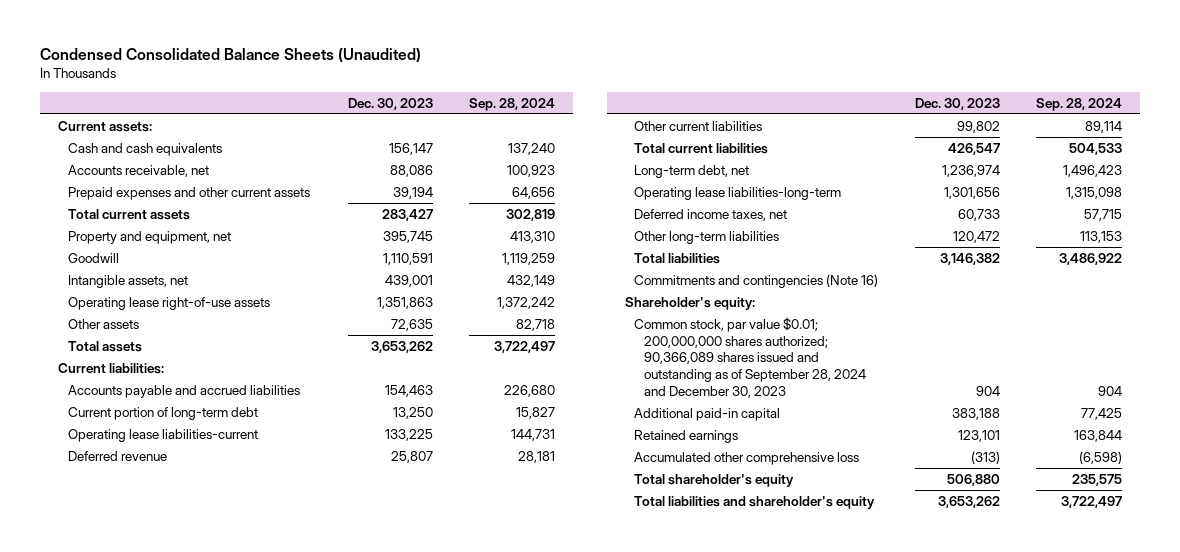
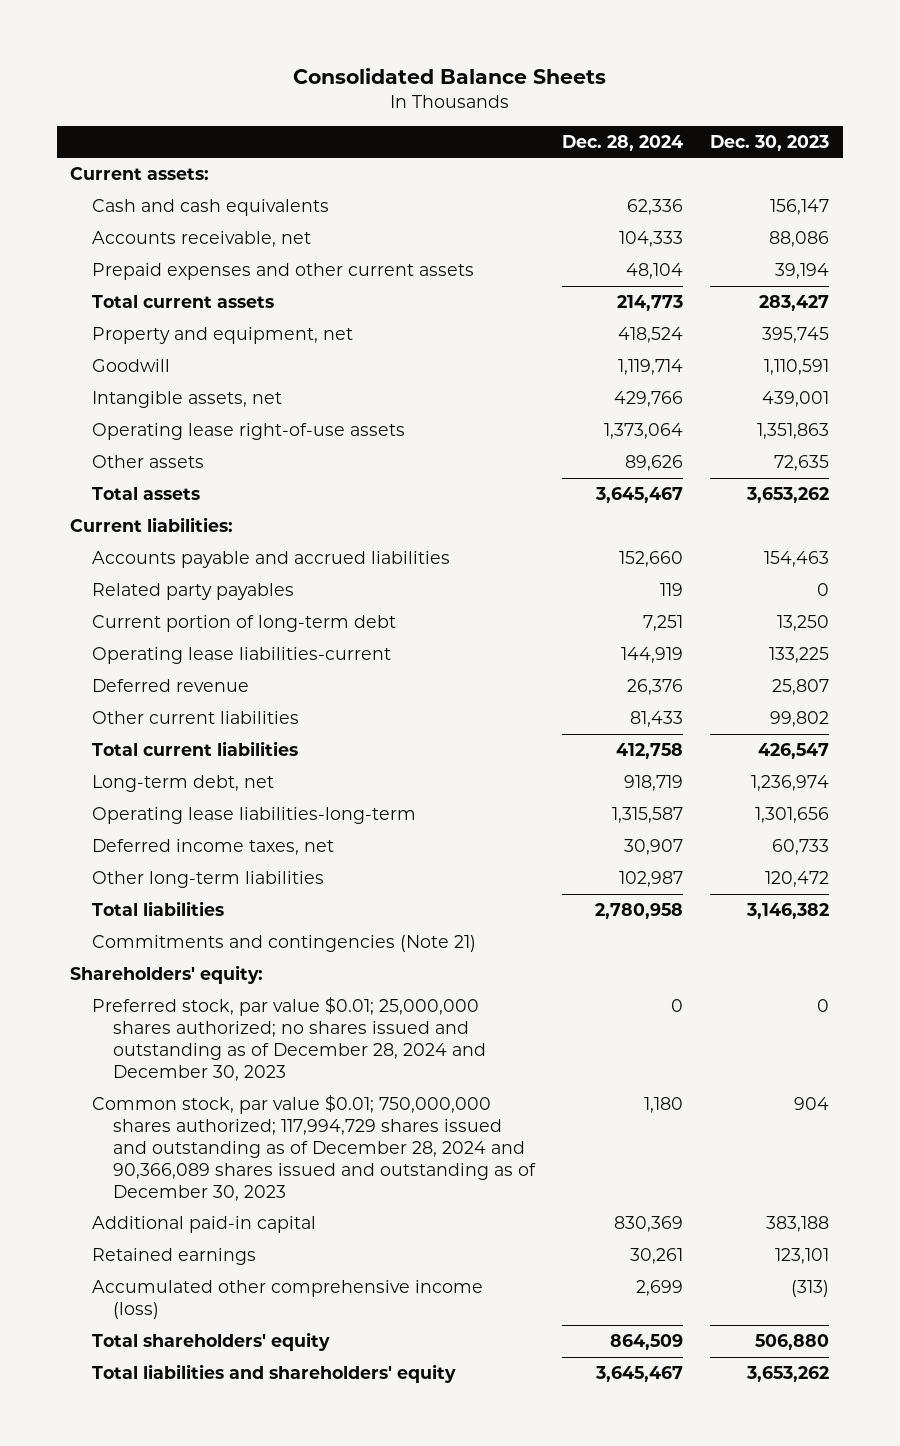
- Condensed Consolidated Balance Sheets (Unaudited)
+ Consolidated Balance Sheets
- | Dec. 30, 2023 | Sep. 28, 2024
+ | Dec. 28, 2024 | Dec. 30, 2023
+ Related party payables | 119 | 0
- Commitments and contingencies (Note 16)
- Shareholder's equity:
- Common stock, par value $0.01; 200,000,000 shares authorized; 90,366,089 shares issued and outstanding as of September 28, 2024 and December 30, 2023 | 904 | 904
+ Commitments and contingencies (Note 21)
+ Shareholders' equity:
+ Preferred stock, par value $0.01; 25,000,000 shares authorized; no shares issued and outstanding as of December 28, 2024 and December 30, 2023 | 0 | 0
+ Common stock, par value $0.01; 750,000,000 shares authorized; 117,994,729 shares issued and outstanding as of December 28, 2024 and 90,366,089 shares issued and outstanding as of December 30, 2023 | 1,180 | 904
- Accumulated other comprehensive loss | (313) | (6,598)
- Total shareholder's equity | 506,880 | 235,575
- Total liabilities and shareholder's equity | 3,653,262 | 3,722,497
+ Accumulated other comprehensive income (loss) | 2,699 | (313)
+ Total shareholders' equity | 864,509 | 506,880
+ Total liabilities and shareholders' equity | 3,645,467 | 3,653,262

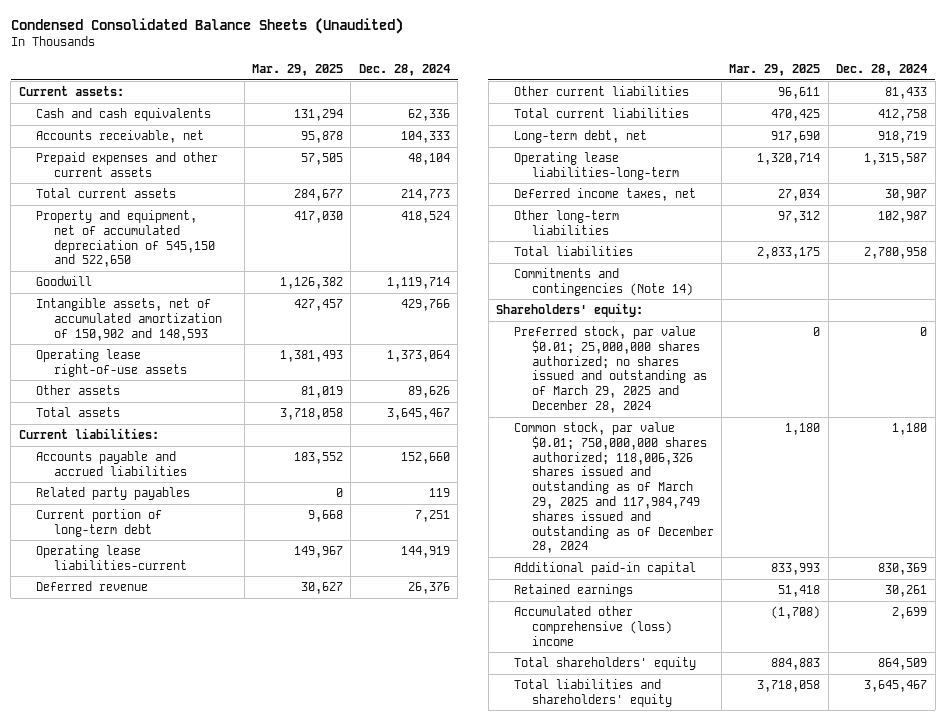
- Consolidated Balance Sheets
+ Condensed Consolidated Balance Sheets (Unaudited)
- | Dec. 28, 2024 | Dec. 30, 2023
+ | Mar. 29, 2025 | Dec. 28, 2024
- Property and equipment, net | 418,524 | 395,745
+ Property and equipment, net of accumulated depreciation of 545,150 and 522,650 | 417,030 | 418,524
- Intangible assets, net | 429,766 | 439,001
+ Intangible assets, net of accumulated amortization of 150,902 and 148,593 | 427,457 | 429,766
- Commitments and contingencies (Note 21)
+ Commitments and contingencies (Note 14)
- Preferred stock, par value $0.01; 25,000,000 shares authorized; no shares issued and outstanding as of December 28, 2024 and December 30, 2023 | 0 | 0
- Common stock, par value $0.01; 750,000,000 shares authorized; 117,994,729 shares issued and outstanding as of December 28, 2024 and 90,366,089 shares issued and outstanding as of December 30, 2023 | 1,180 | 904
+ Preferred stock, par value $0.01; 25,000,000 shares authorized; no shares issued and outstanding as of March 29, 2025 and December 28, 2024 | 0 | 0
+ Common stock, par value $0.01; 750,000,000 shares authorized; 118,006,326 shares issued and outstanding as of March 29, 2025 and 117,984,749 shares issued and outstanding as of December 28, 2024 | 1,180 | 1,180
- Accumulated other comprehensive income (loss) | 2,699 | (313)
+ Accumulated other comprehensive (loss) income | (1,708) | 2,699

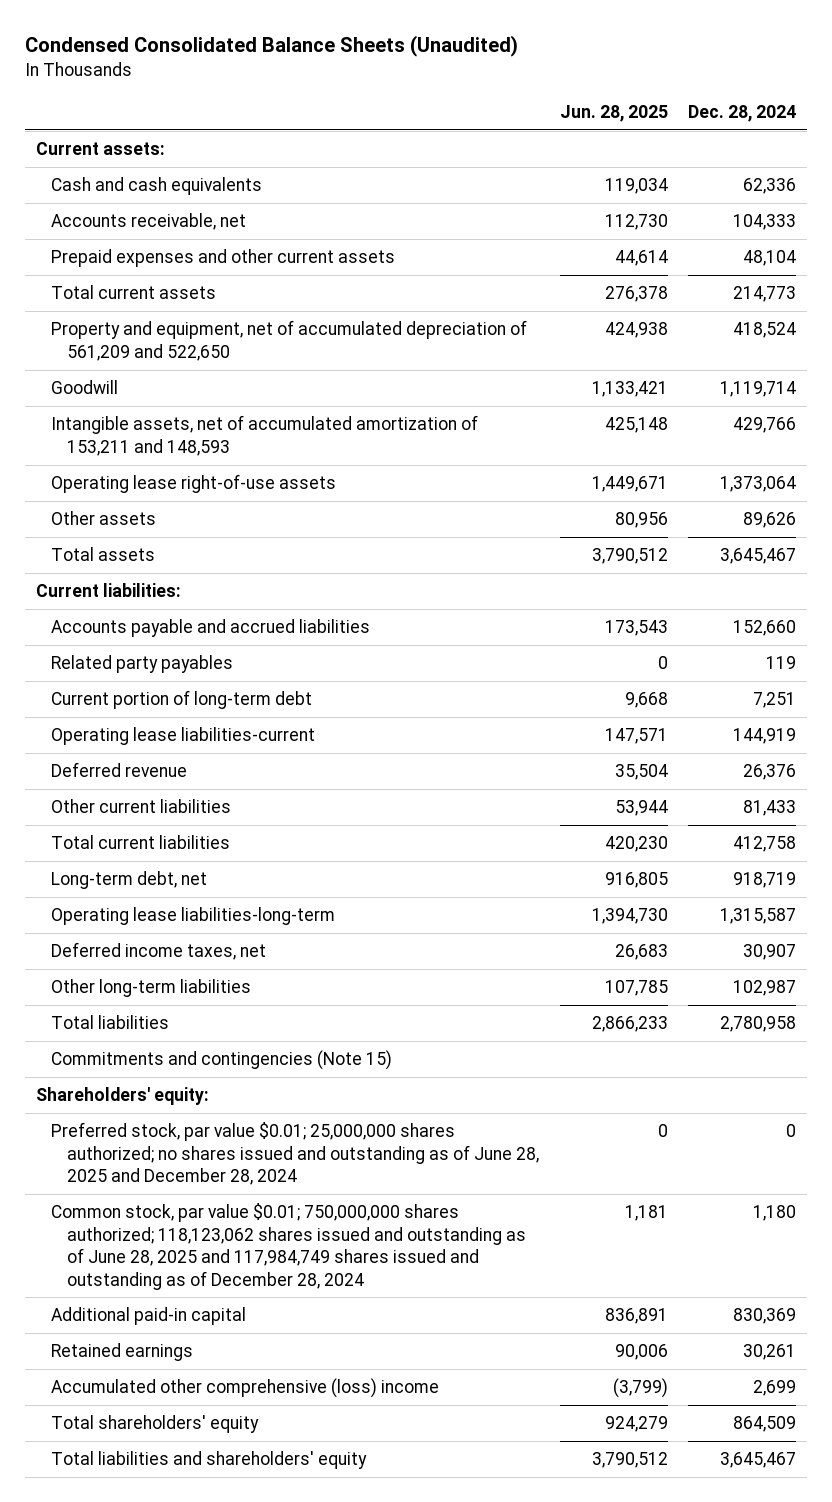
- | Mar. 29, 2025 | Dec. 28, 2024
+ | Jun. 28, 2025 | Dec. 28, 2024
- Property and equipment, net of accumulated depreciation of 545,150 and 522,650 | 417,030 | 418,524
+ Property and equipment, net of accumulated depreciation of 561,209 and 522,650 | 424,938 | 418,524
- Intangible assets, net of accumulated amortization of 150,902 and 148,593 | 427,457 | 429,766
+ Intangible assets, net of accumulated amortization of 153,211 and 148,593 | 425,148 | 429,766
- Commitments and contingencies (Note 14)
+ Commitments and contingencies (Note 15)
- Preferred stock, par value $0.01; 25,000,000 shares authorized; no shares issued and outstanding as of March 29, 2025 and December 28, 2024 | 0 | 0
- Common stock, par value $0.01; 750,000,000 shares authorized; 118,006,326 shares issued and outstanding as of March 29, 2025 and 117,984,749 shares issued and outstanding as of December 28, 2024 | 1,180 | 1,180
+ Preferred stock, par value $0.01; 25,000,000 shares authorized; no shares issued and outstanding as of June 28, 2025 and December 28, 2024 | 0 | 0
+ Common stock, par value $0.01; 750,000,000 shares authorized; 118,123,062 shares issued and outstanding as of June 28, 2025 and 117,984,749 shares issued and outstanding as of December 28, 2024 | 1,181 | 1,180

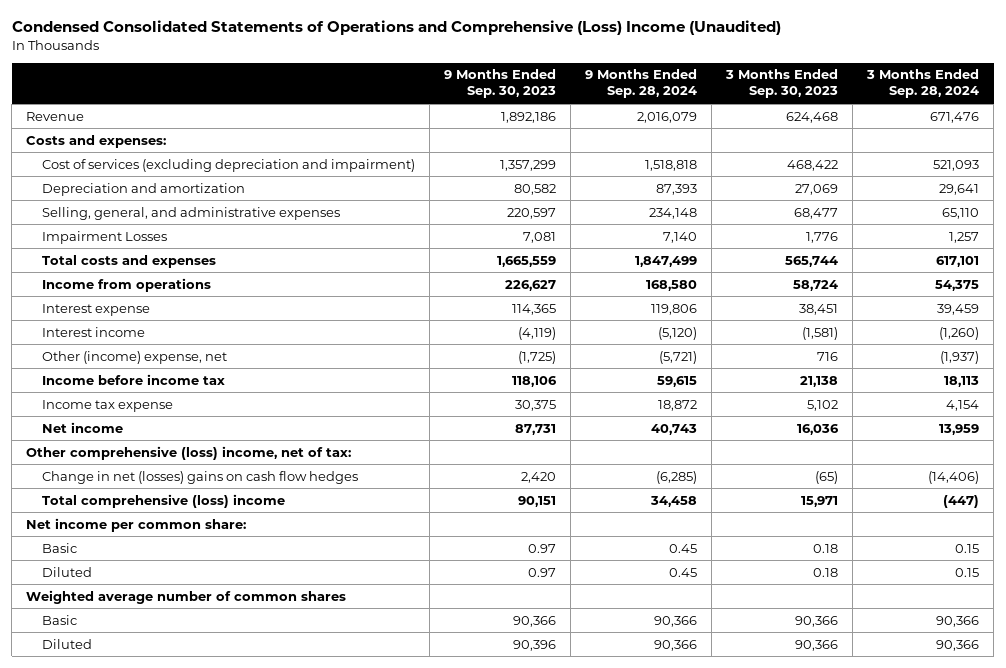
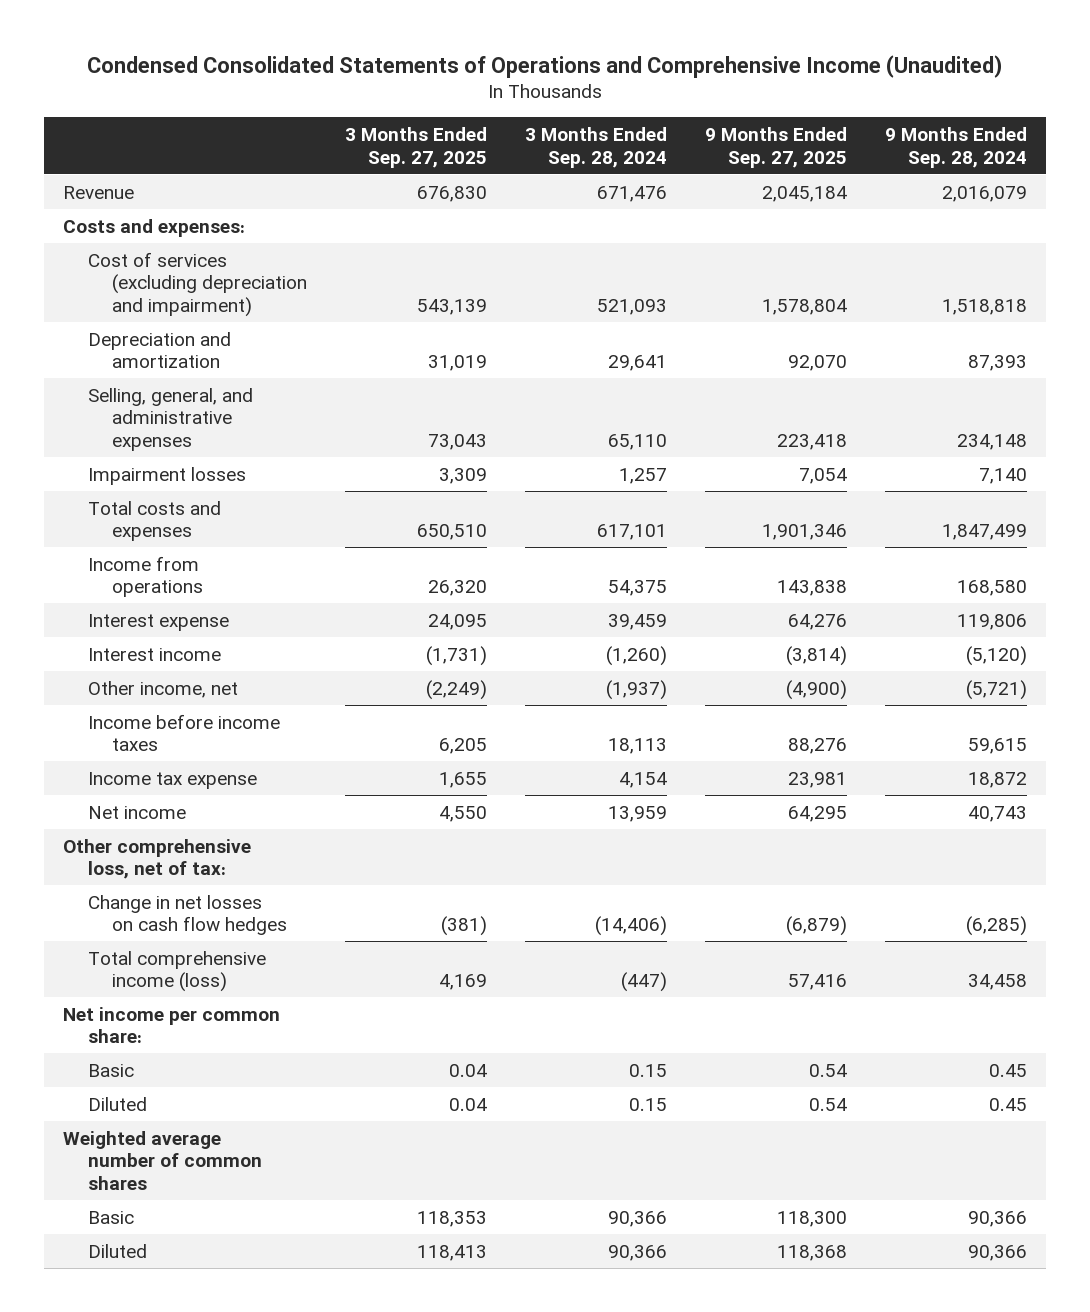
- Condensed Consolidated Statements of Operations and Comprehensive (Loss) Income (Unaudited)
+ Condensed Consolidated Statements of Operations and Comprehensive Income (Unaudited)
- | 9 Months Ended Sep. 30, 2023 | 9 Months Ended Sep. 28, 2024 | 3 Months Ended Sep. 30, 2023 | 3 Months Ended Sep. 28, 2024
+ | 3 Months Ended Sep. 27, 2025 | 3 Months Ended Sep. 28, 2024 | 9 Months Ended Sep. 27, 2025 | 9 Months Ended Sep. 28, 2024
- Impairment Losses | 7,081 | 7,140 | 1,776 | 1,257
+ Impairment losses | 3,309 | 1,257 | 7,054 | 7,140
- Other (income) expense, net | (1,725) | (5,721) | 716 | (1,937)
- Income before income tax | 118,106 | 59,615 | 21,138 | 18,113
+ Other income, net | (2,249) | (1,937) | (4,900) | (5,721)
+ Income before income taxes | 6,205 | 18,113 | 88,276 | 59,615
- Other comprehensive (loss) income, net of tax:
- Change in net (losses) gains on cash flow hedges | 2,420 | (6,285) | (65) | (14,406)
- Total comprehensive (loss) income | 90,151 | 34,458 | 15,971 | (447)
+ Other comprehensive loss, net of tax:
+ Change in net losses on cash flow hedges | (381) | (14,406) | (6,879) | (6,285)
+ Total comprehensive income (loss) | 4,169 | (447) | 57,416 | 34,458

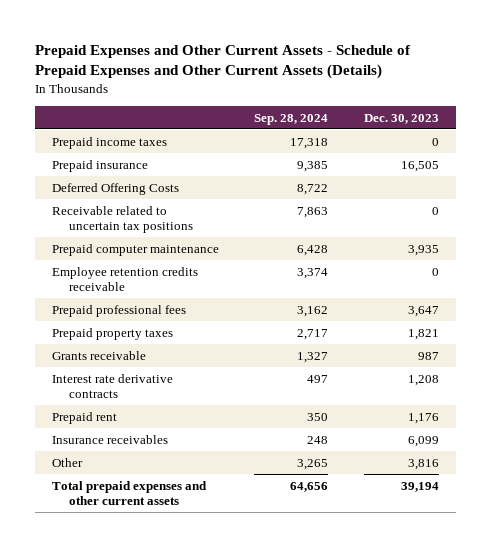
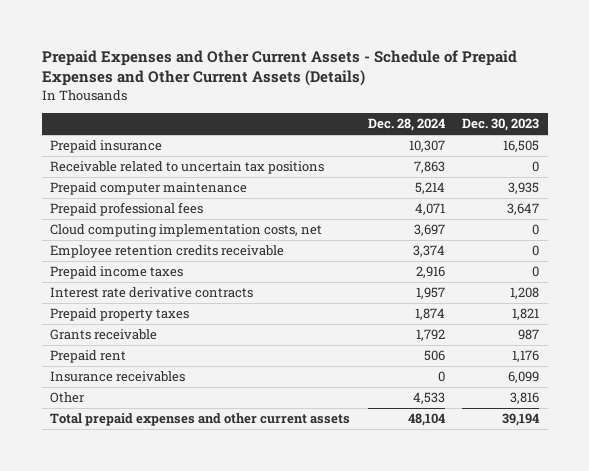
- | Sep. 28, 2024 | Dec. 30, 2023
+ | Dec. 28, 2024 | Dec. 30, 2023
- Deferred Offering Costs | 8,722 |
+ Cloud computing implementation costs, net | 3,697 | 0
moved down: Employee retention credits receivable | 3,374 | 0
moved down: Prepaid income taxes | 2,916 | 0
moved up: Interest rate derivative contracts | 1,957 | 1,208

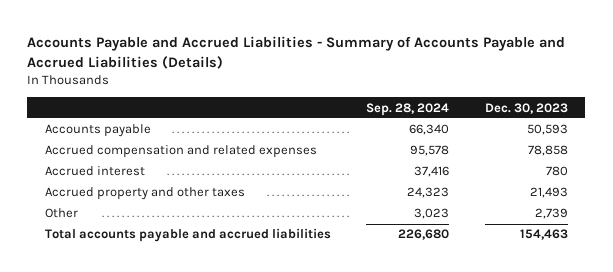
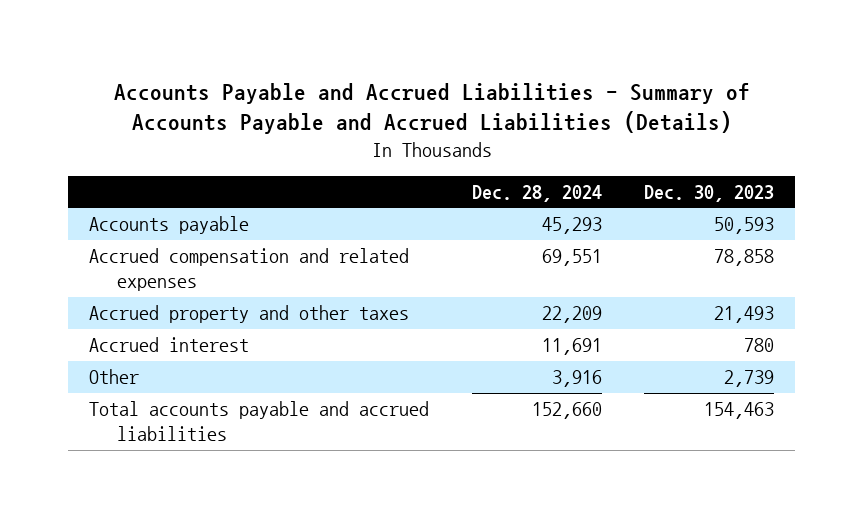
- | Sep. 28, 2024 | Dec. 30, 2023
+ | Dec. 28, 2024 | Dec. 30, 2023
moved down: Accrued interest | 11,691 | 780

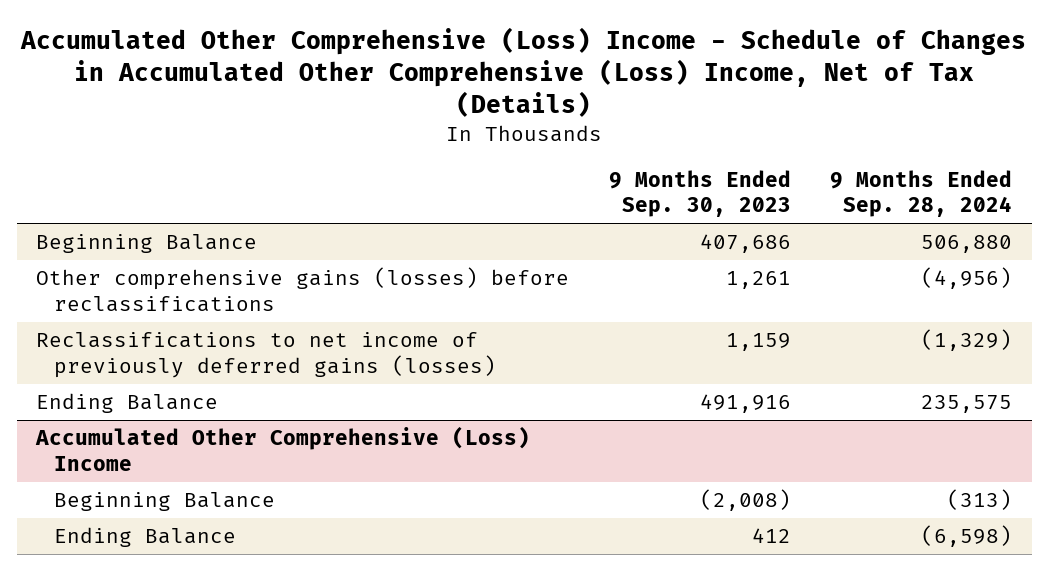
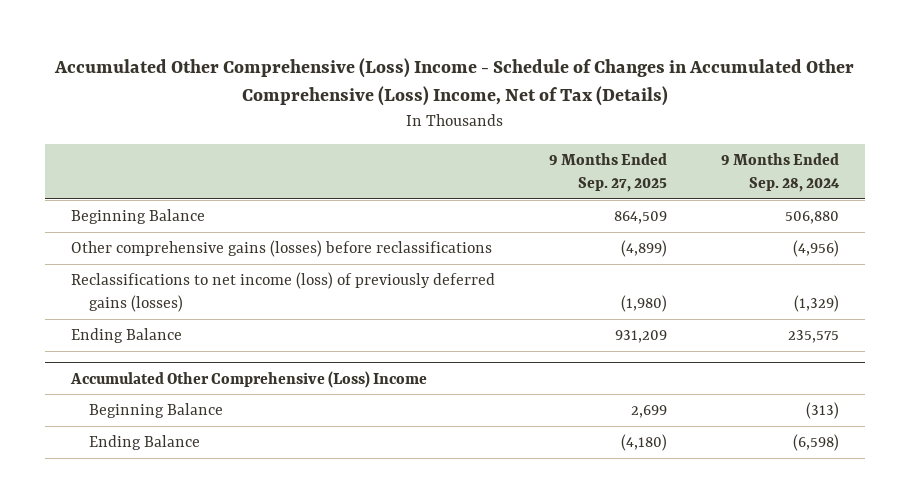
- | 9 Months Ended Sep. 30, 2023 | 9 Months Ended Sep. 28, 2024
+ | 9 Months Ended Sep. 27, 2025 | 9 Months Ended Sep. 28, 2024
- Reclassifications to net income of previously deferred gains (losses) | 1,159 | (1,329)
+ Reclassifications to net income (loss) of previously deferred gains (losses) | (1,980) | (1,329)

